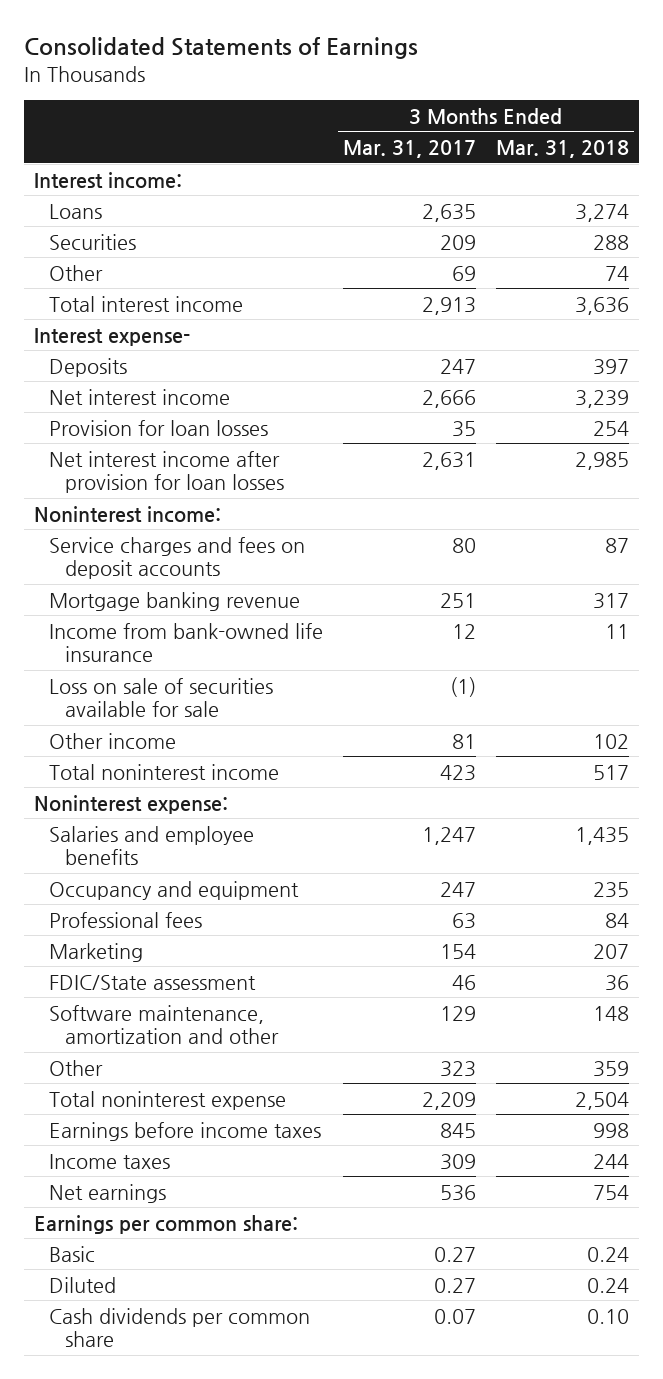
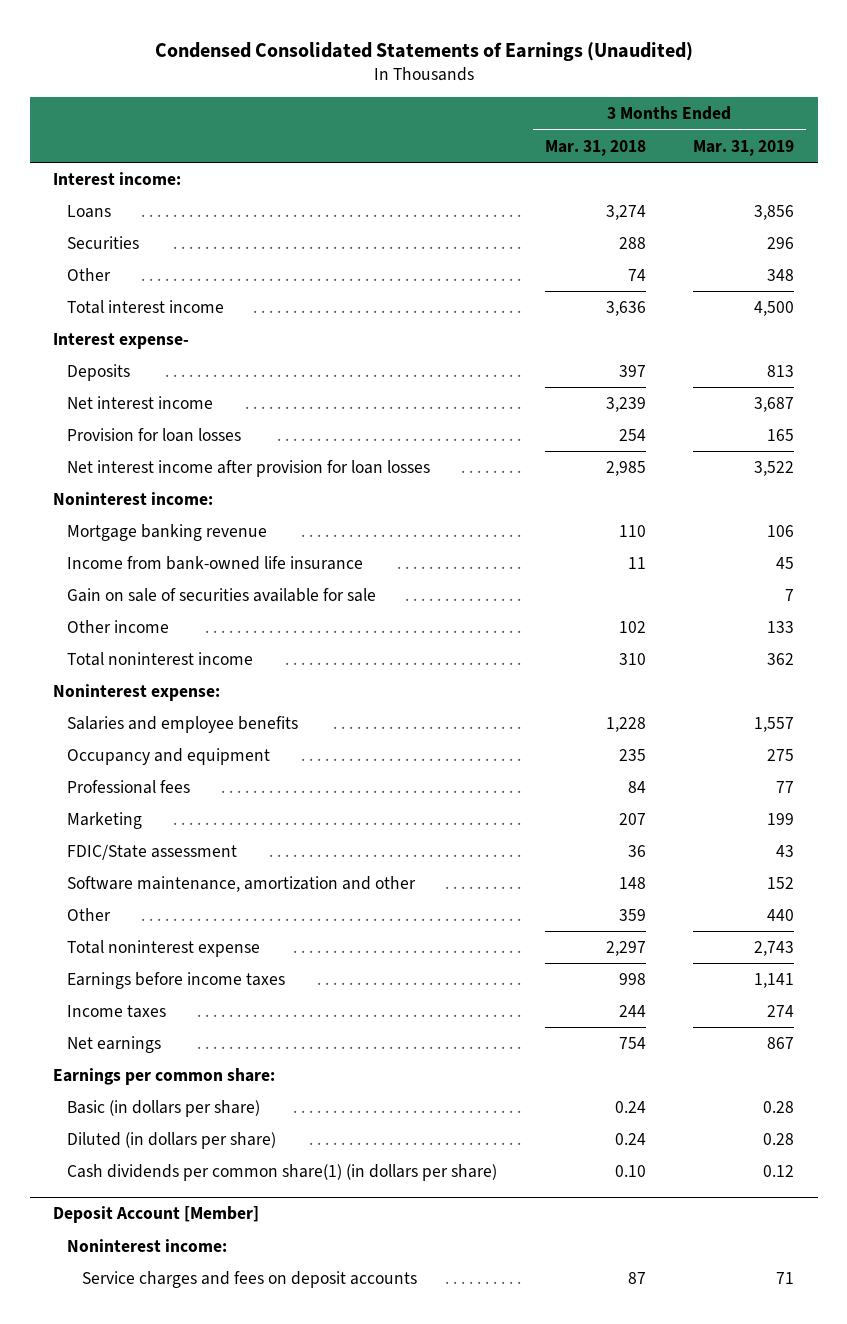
- Consolidated Statements of Earnings
+ Condensed Consolidated Statements of Earnings (Unaudited)
- | 3 Months Ended Mar. 31, 2017 | 3 Months Ended Mar. 31, 2018
+ | 3 Months Ended Mar. 31, 2018 | 3 Months Ended Mar. 31, 2019
- Service charges and fees on deposit accounts | 80 | 87
- Mortgage banking revenue | 251 | 317
+ Mortgage banking revenue | 110 | 106
- Loss on sale of securities available for sale | (1) |
+ Gain on sale of securities available for sale | | 7
- Total noninterest income | 423 | 517
+ Total noninterest income | 310 | 362
- Salaries and employee benefits | 1,247 | 1,435
+ Salaries and employee benefits | 1,228 | 1,557
- Total noninterest expense | 2,209 | 2,504
+ Total noninterest expense | 2,297 | 2,743
- Basic | 0.27 | 0.24
- Diluted | 0.27 | 0.24
- Cash dividends per common share | 0.07 | 0.10
+ Basic (in dollars per share) | 0.24 | 0.28
+ Diluted (in dollars per share) | 0.24 | 0.28
+ Cash dividends per common share(1) (in dollars per share) | 0.10 | 0.12
+ Deposit Account [Member]
+ Noninterest income:
+ Service charges and fees on deposit accounts | 87 | 71

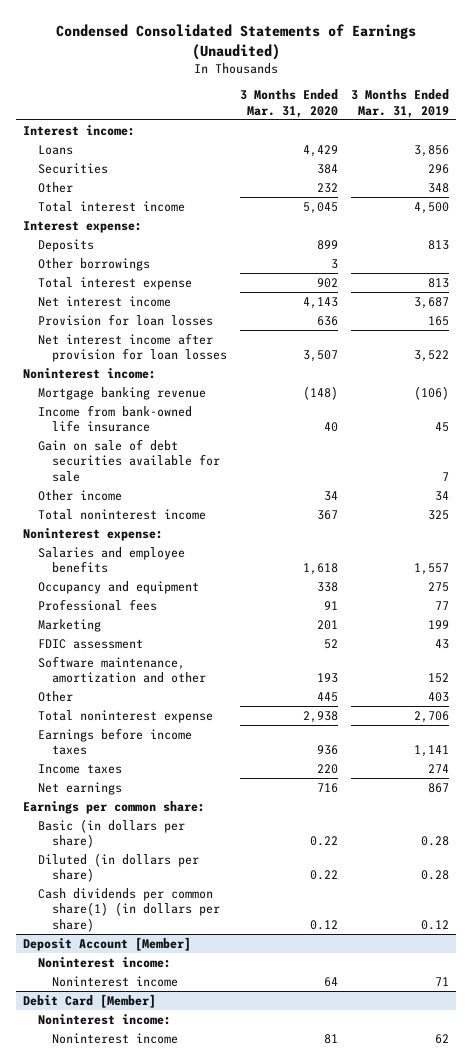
- | 3 Months Ended Mar. 31, 2018 | 3 Months Ended Mar. 31, 2019
+ | 3 Months Ended Mar. 31, 2020 | 3 Months Ended Mar. 31, 2019
- Interest expense-
+ Interest expense:
+ Other borrowings | 3 |
+ Total interest expense | 902 | 813
- Mortgage banking revenue | 110 | 106
+ Mortgage banking revenue | (148) | (106)
- Gain on sale of securities available for sale | | 7
- Other income | 102 | 133
- Total noninterest income | 310 | 362
+ Gain on sale of debt securities available for sale | | 7
+ Other income | 34 | 34
+ Total noninterest income | 367 | 325
- FDIC/State assessment | 36 | 43
+ FDIC assessment | 52 | 43
- Other | 359 | 440
- Total noninterest expense | 2,297 | 2,743
+ Other | 445 | 403
+ Total noninterest expense | 2,938 | 2,706
@ Deposit Account [Member]
- Service charges and fees on deposit accounts | 87 | 71
+ Noninterest income | 64 | 71
+ Debit Card [Member]
+ Noninterest income:
+ Noninterest income | 81 | 62

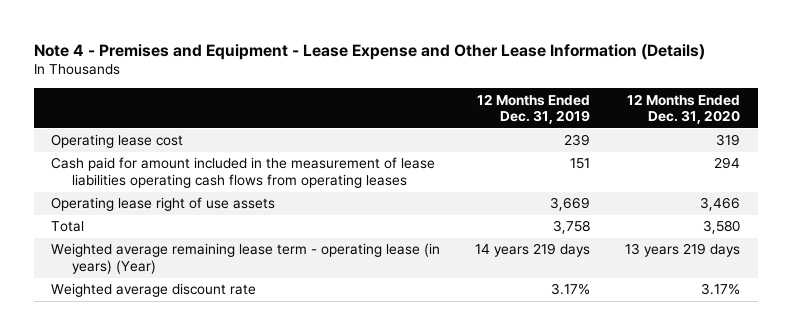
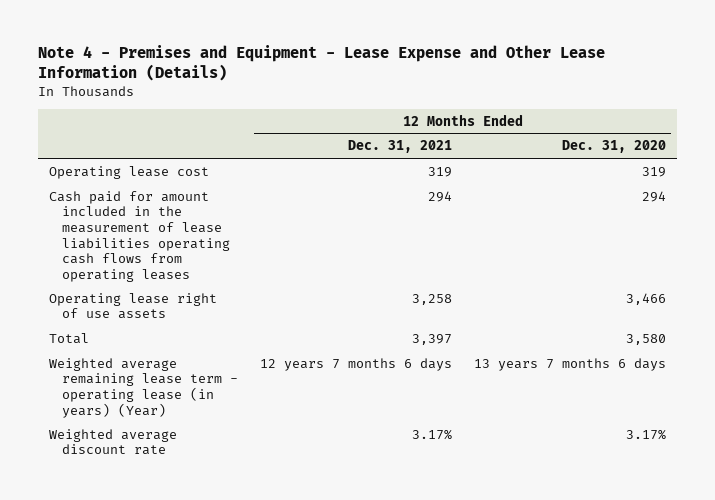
- | 12 Months Ended Dec. 31, 2019 | 12 Months Ended Dec. 31, 2020
+ | 12 Months Ended Dec. 31, 2021 | 12 Months Ended Dec. 31, 2020
- Weighted average remaining lease term - operating lease (in years) (Year) | 14 years 219 days | 13 years 219 days
+ Weighted average remaining lease term - operating lease (in years) (Year) | 12 years 7 months 6 days | 13 years 7 months 6 days

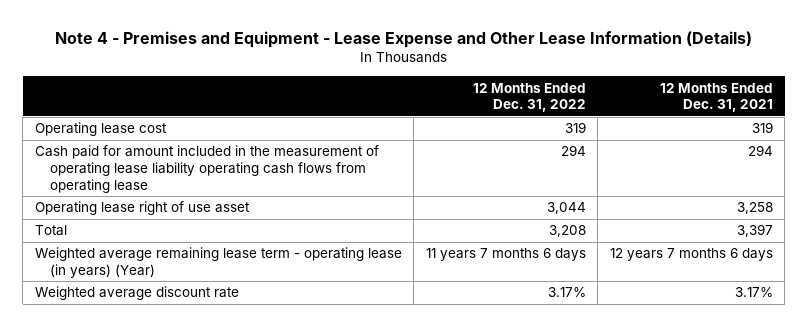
- | 12 Months Ended Dec. 31, 2021 | 12 Months Ended Dec. 31, 2020
+ | 12 Months Ended Dec. 31, 2022 | 12 Months Ended Dec. 31, 2021
- Cash paid for amount included in the measurement of lease liabilities operating cash flows from operating leases | 294 | 294
- Operating lease right of use assets | 3,258 | 3,466
+ Cash paid for amount included in the measurement of operating lease liability operating cash flows from operating lease | 294 | 294
+ Operating lease right of use asset | 3,044 | 3,258

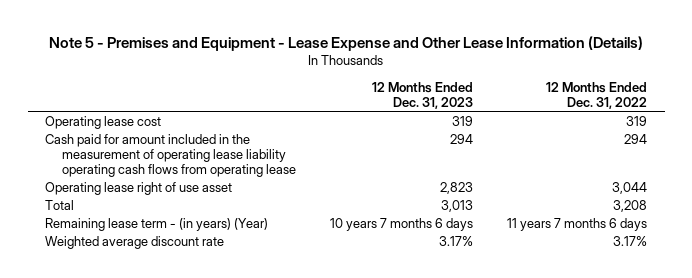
- Note 4 - Premises and Equipment - Lease Expense and Other Lease Information (Details)
+ Note 5 - Premises and Equipment - Lease Expense and Other Lease Information (Details)
- | 12 Months Ended Dec. 31, 2022 | 12 Months Ended Dec. 31, 2021
+ | 12 Months Ended Dec. 31, 2023 | 12 Months Ended Dec. 31, 2022
- Weighted average remaining lease term - operating lease (in years) (Year) | 11 years 7 months 6 days | 12 years 7 months 6 days
+ Remaining lease term - (in years) (Year) | 10 years 7 months 6 days | 11 years 7 months 6 days

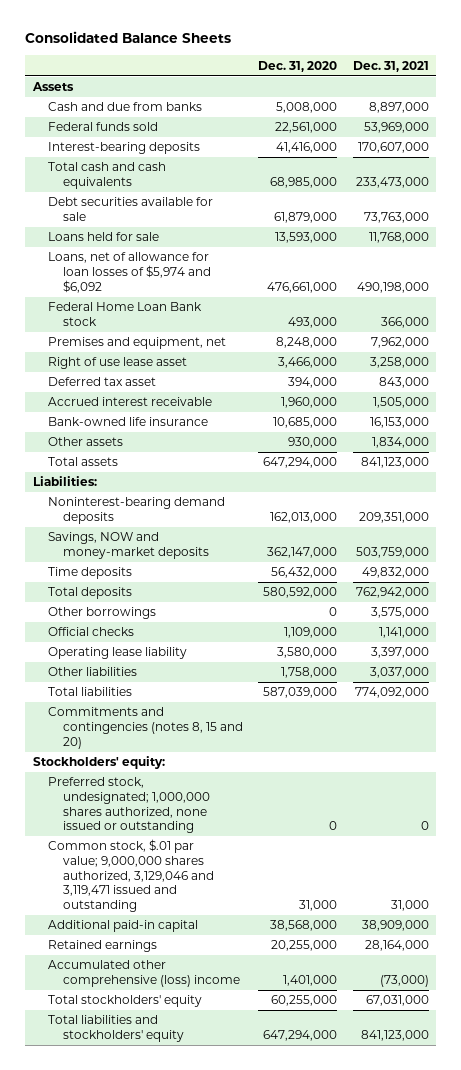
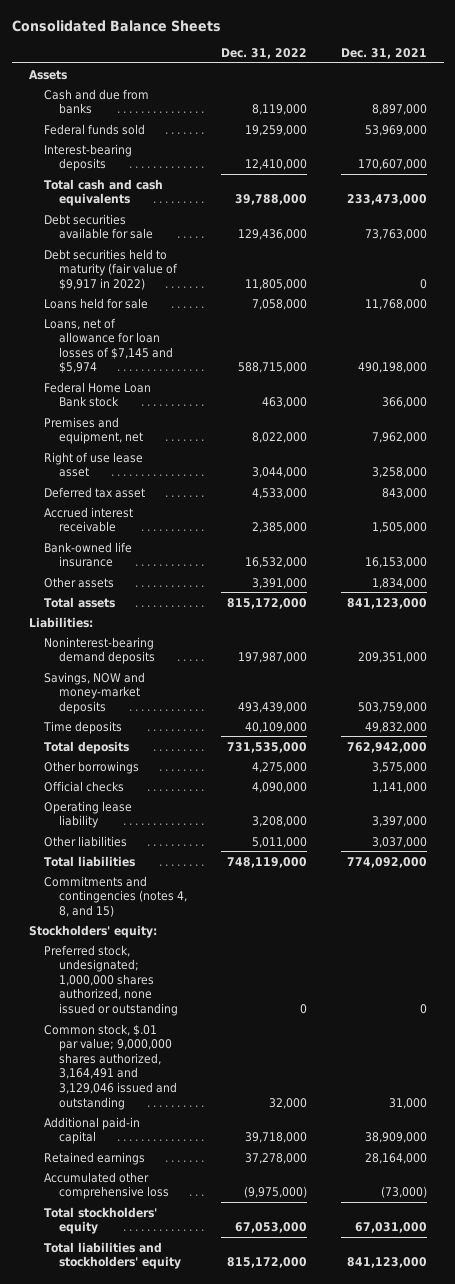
- | Dec. 31, 2020 | Dec. 31, 2021
+ | Dec. 31, 2022 | Dec. 31, 2021
+ Debt securities held to maturity (fair value of $9,917 in 2022) | 11,805,000 | 0
- Loans, net of allowance for loan losses of $5,974 and $6,092 | 476,661,000 | 490,198,000
+ Loans, net of allowance for loan losses of $7,145 and $5,974 | 588,715,000 | 490,198,000
- Commitments and contingencies (notes 8, 15 and 20)
+ Commitments and contingencies (notes 4, 8, and 15)
- Common stock, $.01 par value; 9,000,000 shares authorized, 3,129,046 and 3,119,471 issued and outstanding | 31,000 | 31,000
+ Common stock, $.01 par value; 9,000,000 shares authorized, 3,164,491 and 3,129,046 issued and outstanding | 32,000 | 31,000
- Accumulated other comprehensive (loss) income | 1,401,000 | (73,000)
+ Accumulated other comprehensive loss | (9,975,000) | (73,000)

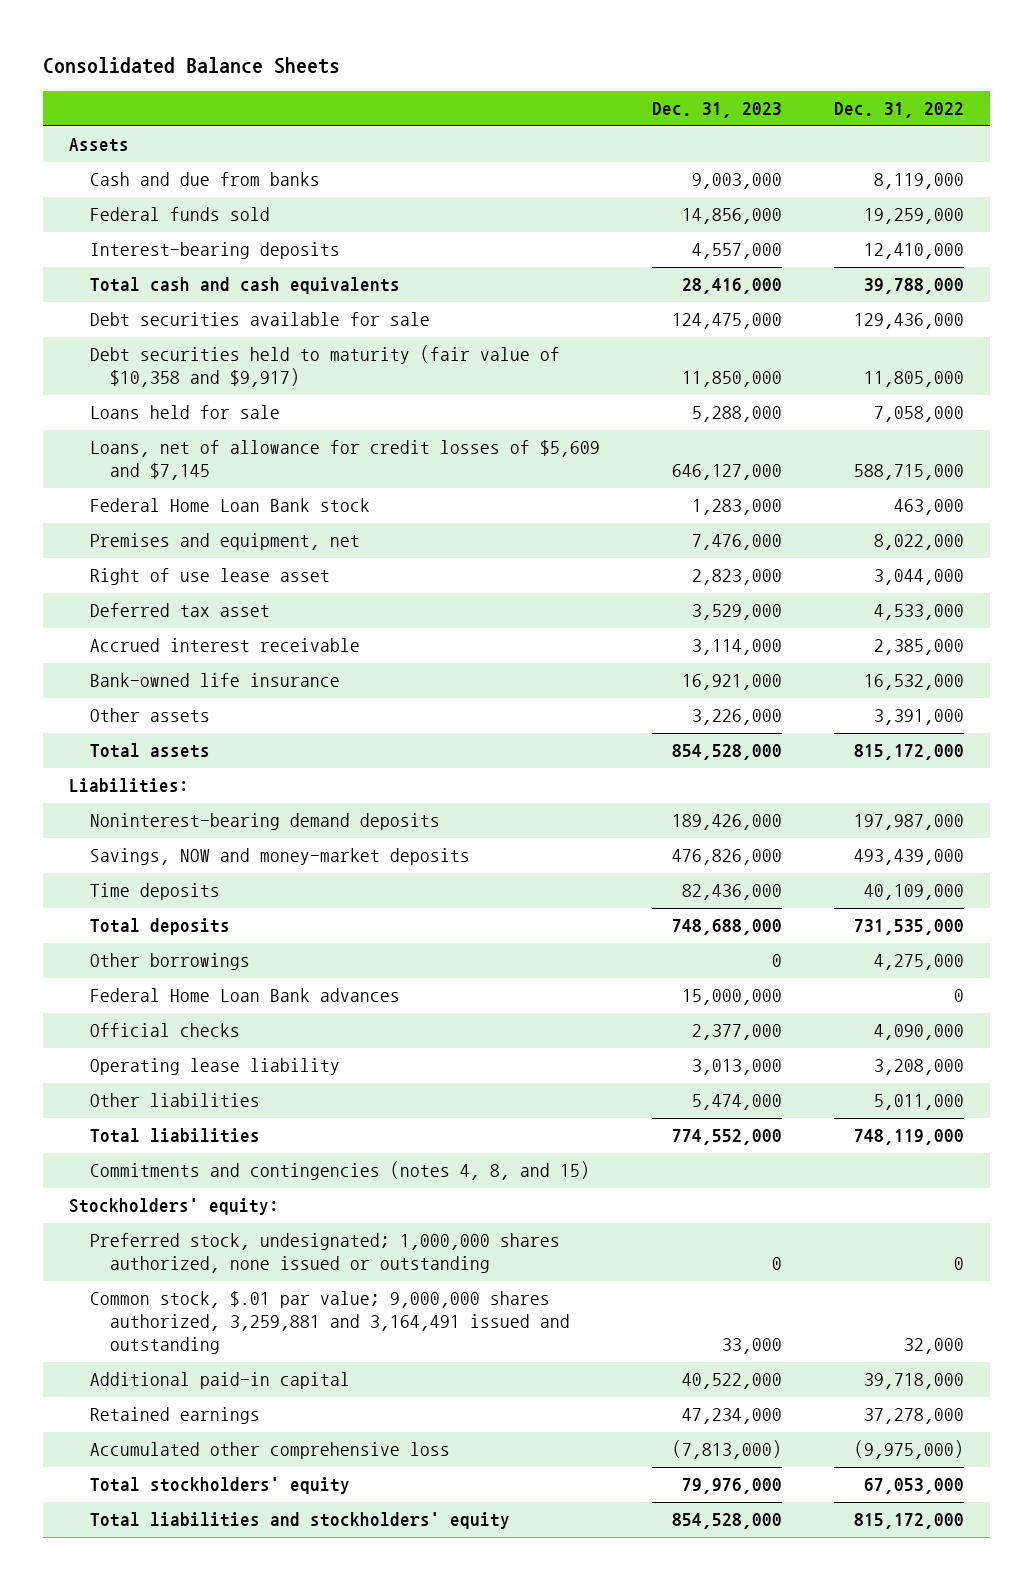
- | Dec. 31, 2022 | Dec. 31, 2021
+ | Dec. 31, 2023 | Dec. 31, 2022
- Debt securities held to maturity (fair value of $9,917 in 2022) | 11,805,000 | 0
+ Debt securities held to maturity (fair value of $10,358 and $9,917) | 11,850,000 | 11,805,000
- Loans, net of allowance for loan losses of $7,145 and $5,974 | 588,715,000 | 490,198,000
+ Loans, net of allowance for credit losses of $5,609 and $7,145 | 646,127,000 | 588,715,000
+ Federal Home Loan Bank advances | 15,000,000 | 0
- Common stock, $.01 par value; 9,000,000 shares authorized, 3,164,491 and 3,129,046 issued and outstanding | 32,000 | 31,000
+ Common stock, $.01 par value; 9,000,000 shares authorized, 3,259,881 and 3,164,491 issued and outstanding | 33,000 | 32,000

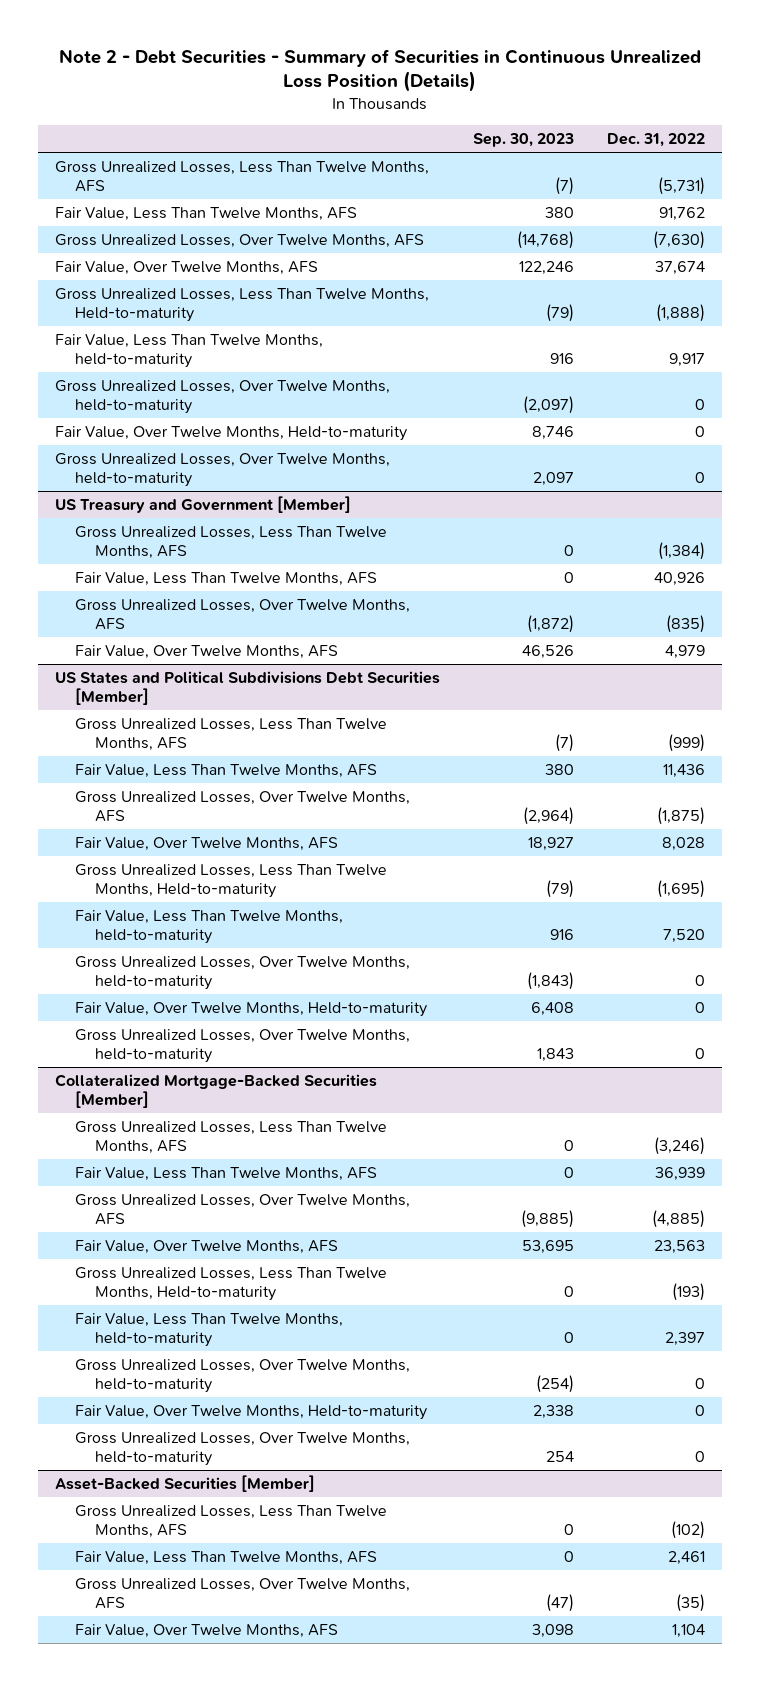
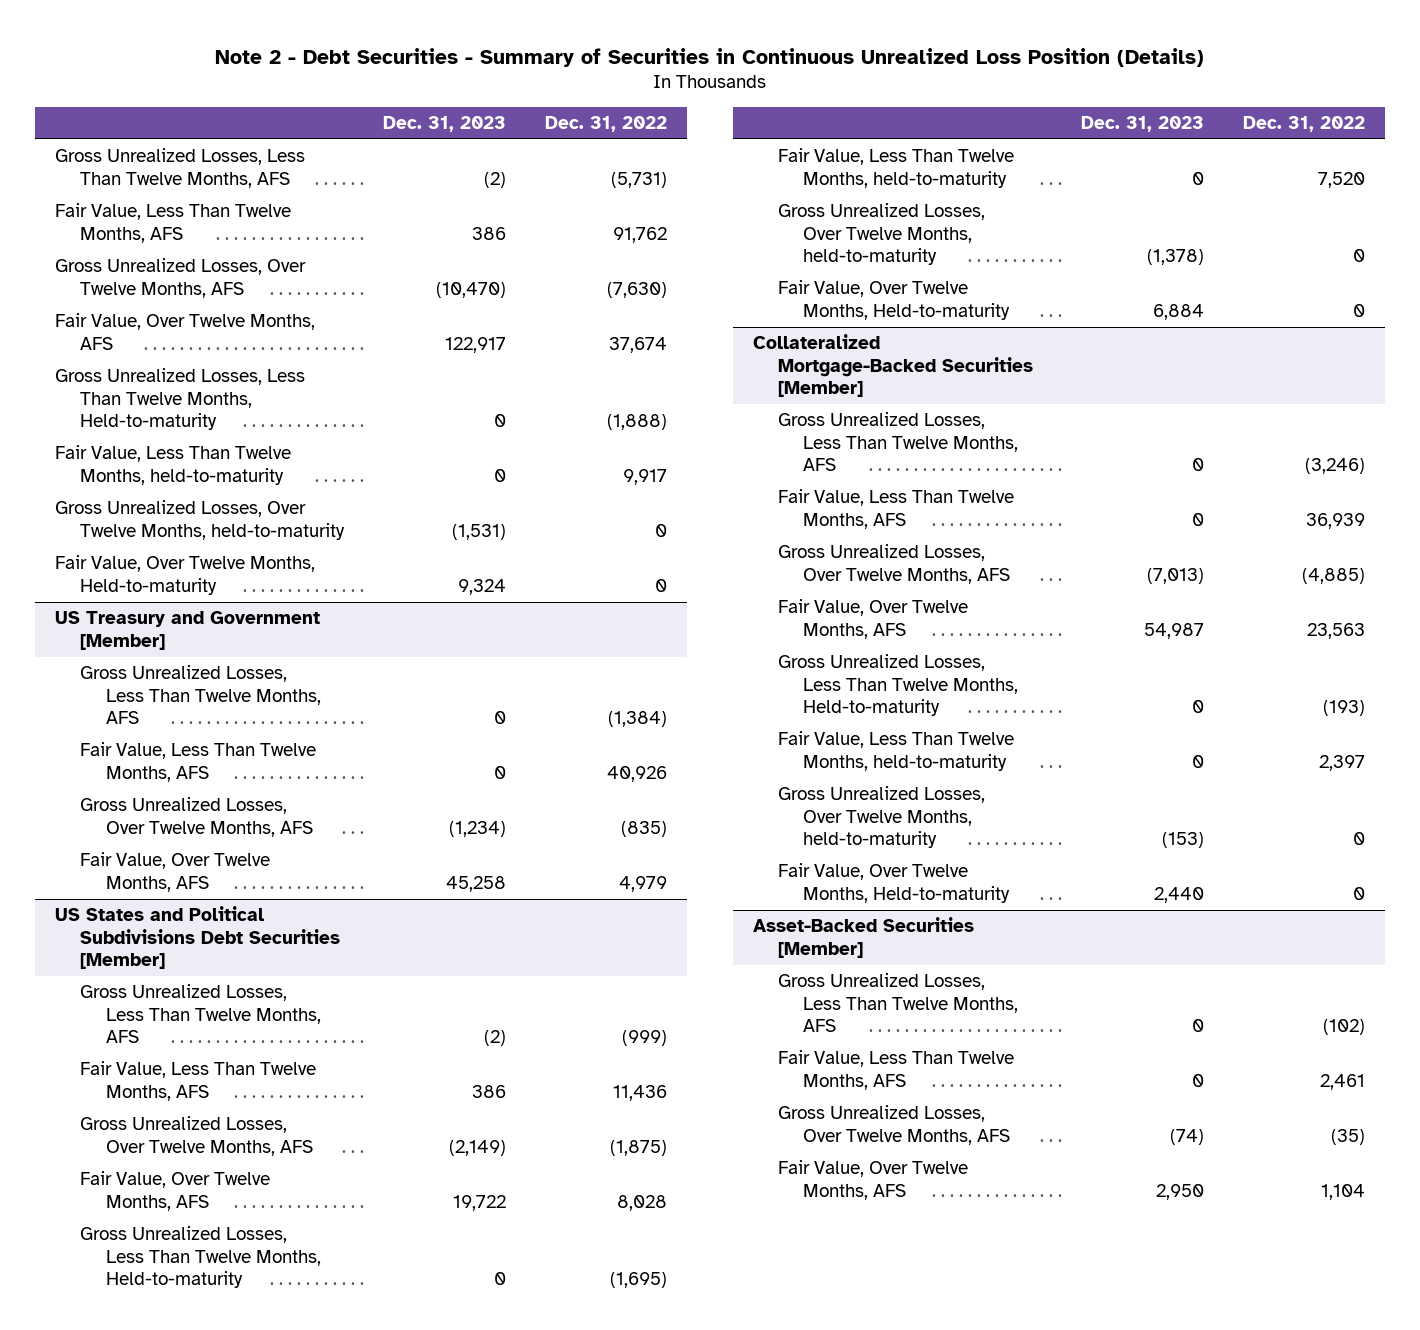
- | Sep. 30, 2023 | Dec. 31, 2022
+ | Dec. 31, 2023 | Dec. 31, 2022
- Gross Unrealized Losses, Over Twelve Months, held-to-maturity | 2,097 | 0
@ US States and Political Subdivisions Debt Securities [Member]
- Gross Unrealized Losses, Over Twelve Months, held-to-maturity | 1,843 | 0
@ Collateralized Mortgage-Backed Securities [Member]
- Gross Unrealized Losses, Over Twelve Months, held-to-maturity | 254 | 0

